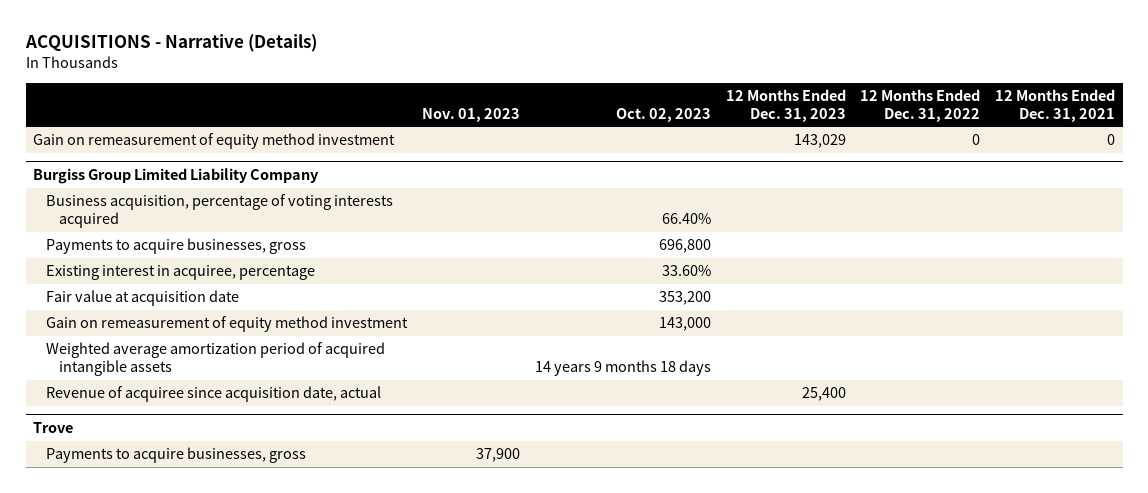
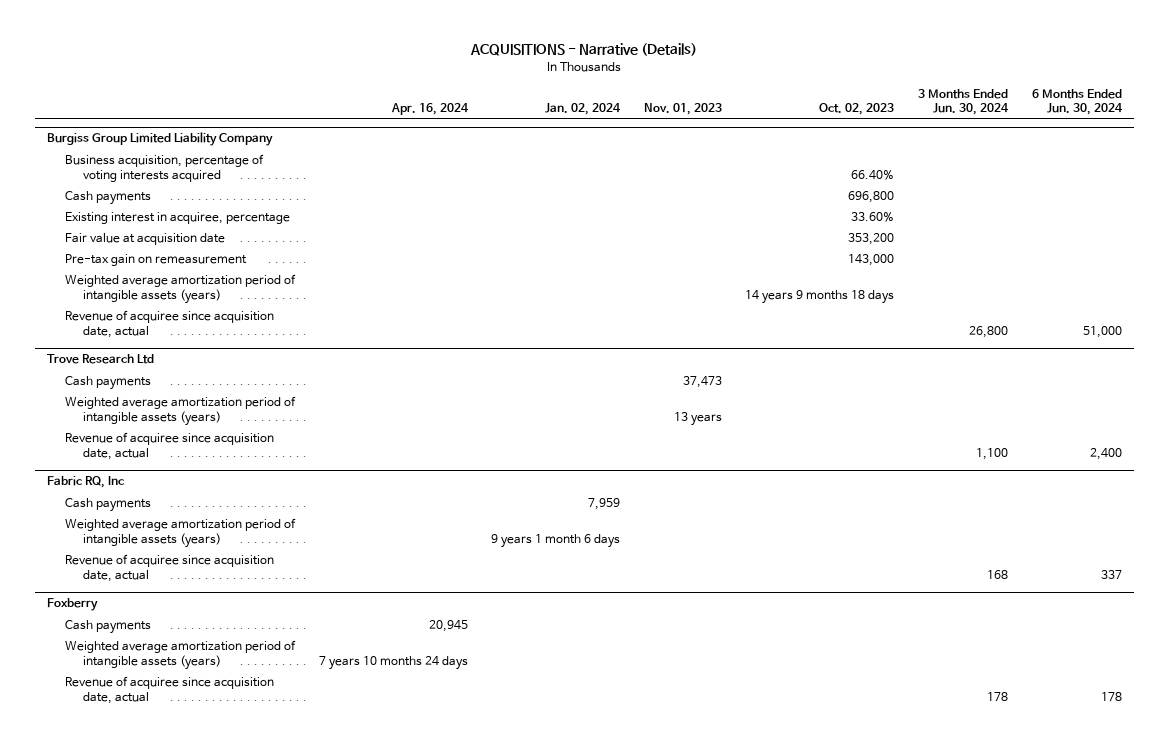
- | Nov. 01, 2023 | Oct. 02, 2023 | 12 Months Ended Dec. 31, 2023 | 12 Months Ended Dec. 31, 2022 | 12 Months Ended Dec. 31, 2021
+ | Apr. 16, 2024 | Jan. 02, 2024 | Nov. 01, 2023 | Oct. 02, 2023 | 3 Months Ended Jun. 30, 2024 | 6 Months Ended Jun. 30, 2024
- Gain on remeasurement of equity method investment | | | 143,029 | 0 | 0
@ Burgiss Group Limited Liability Company
- Payments to acquire businesses, gross | | 696,800 | | |
+ Cash payments | | | | 696,800 | |
- Gain on remeasurement of equity method investment | | 143,000 | | |
- Weighted average amortization period of acquired intangible assets | | 14 years 9 months 18 days | | |
+ Pre-tax gain on remeasurement | | | | 143,000 | |
+ Weighted average amortization period of intangible assets (years) | | | | 14 years 9 months 18 days | |
- Trove
- Payments to acquire businesses, gross | 37,900 | | | |
+ Trove Research Ltd
+ Cash payments | | | 37,473 | | |
+ Weighted average amortization period of intangible assets (years) | | | 13 years | | |
+ Revenue of acquiree since acquisition date, actual | | | | | 1,100 | 2,400
+ Fabric RQ, Inc
+ Cash payments | | 7,959 | | | |
+ Weighted average amortization period of intangible assets (years) | | 9 years 1 month 6 days | | | |
+ Revenue of acquiree since acquisition date, actual | | | | | 168 | 337
+ Foxberry
+ Cash payments | 20,945 | | | | |
+ Weighted average amortization period of intangible assets (years) | 7 years 10 months 24 days | | | | |
+ Revenue of acquiree since acquisition date, actual | | | | | 178 | 178

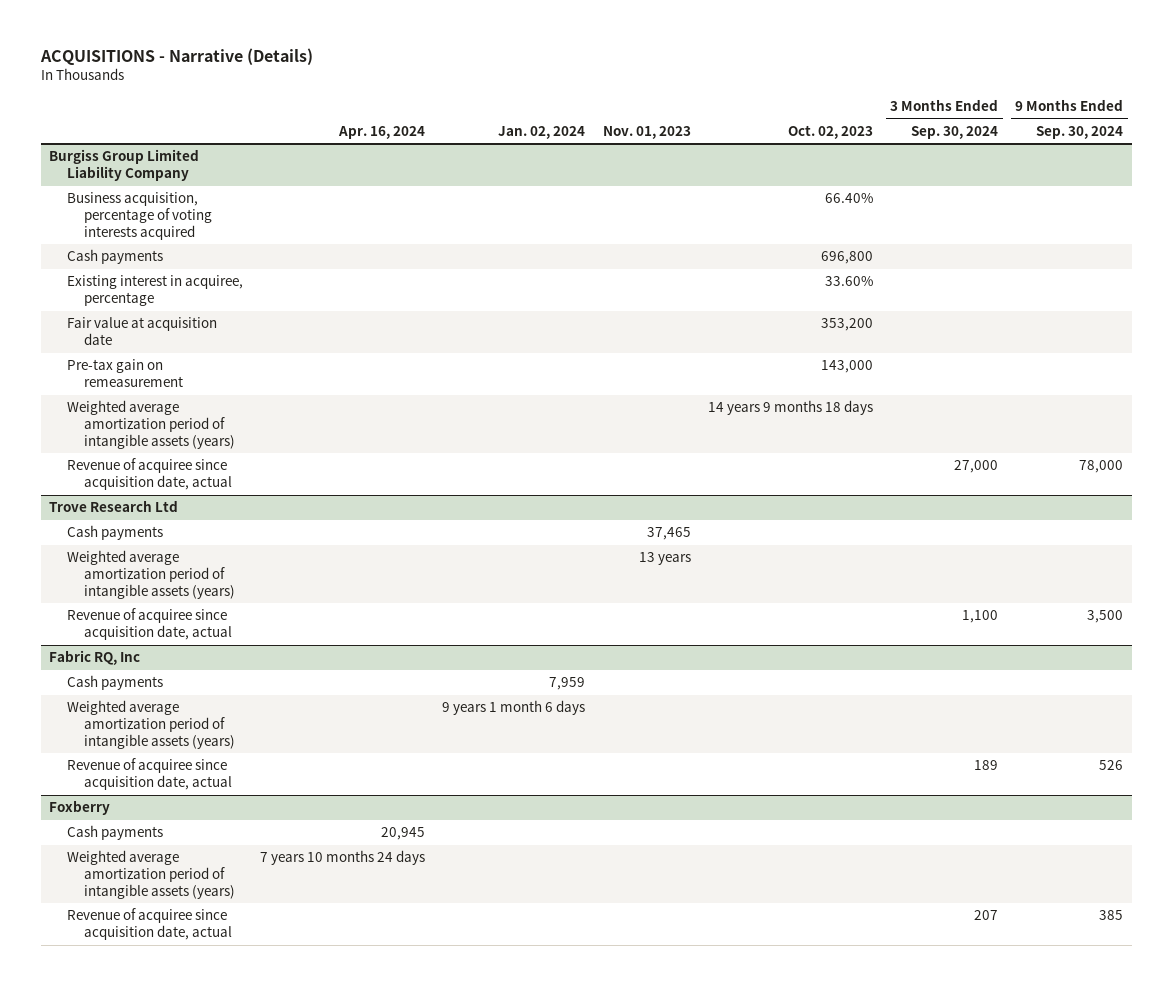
- | Apr. 16, 2024 | Jan. 02, 2024 | Nov. 01, 2023 | Oct. 02, 2023 | 3 Months Ended Jun. 30, 2024 | 6 Months Ended Jun. 30, 2024
+ | Apr. 16, 2024 | Jan. 02, 2024 | Nov. 01, 2023 | Oct. 02, 2023 | 3 Months Ended Sep. 30, 2024 | 9 Months Ended Sep. 30, 2024
@ Trove Research Ltd
- Cash payments | | | 37,473 | | |
+ Cash payments | | | 37,465 | | |

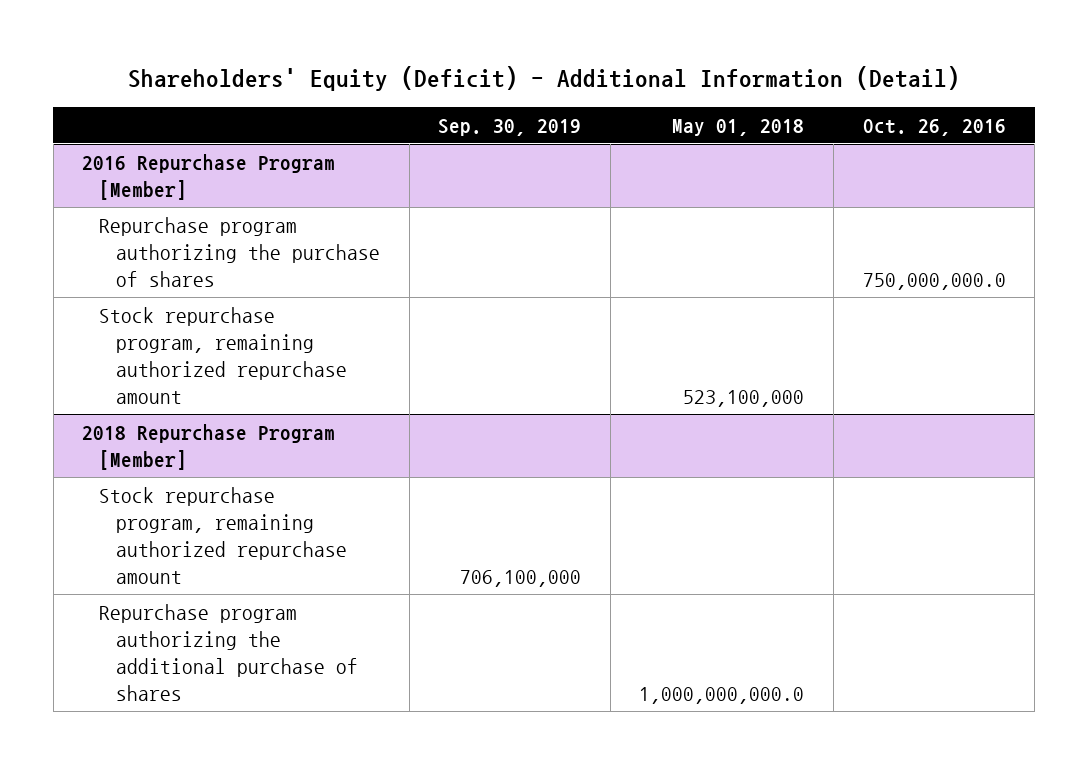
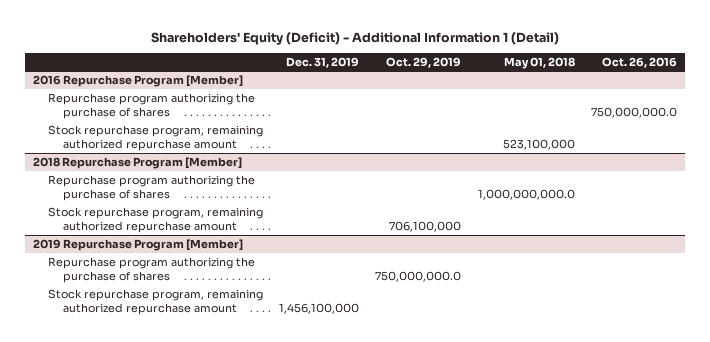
- Shareholders' Equity (Deficit) - Additional Information (Detail)
+ Shareholders' Equity (Deficit) - Additional Information 1 (Detail)
- | Sep. 30, 2019 | May 01, 2018 | Oct. 26, 2016
+ | Dec. 31, 2019 | Oct. 29, 2019 | May 01, 2018 | Oct. 26, 2016
@ 2018 Repurchase Program [Member]
+ Repurchase program authorizing the purchase of shares | | | 1,000,000,000.0 |
- Repurchase program authorizing the additional purchase of shares | | 1,000,000,000.0 |
+ 2019 Repurchase Program [Member]
+ Repurchase program authorizing the purchase of shares | | 750,000,000.0 | |
+ Stock repurchase program, remaining authorized repurchase amount | 1,456,100,000 | | |

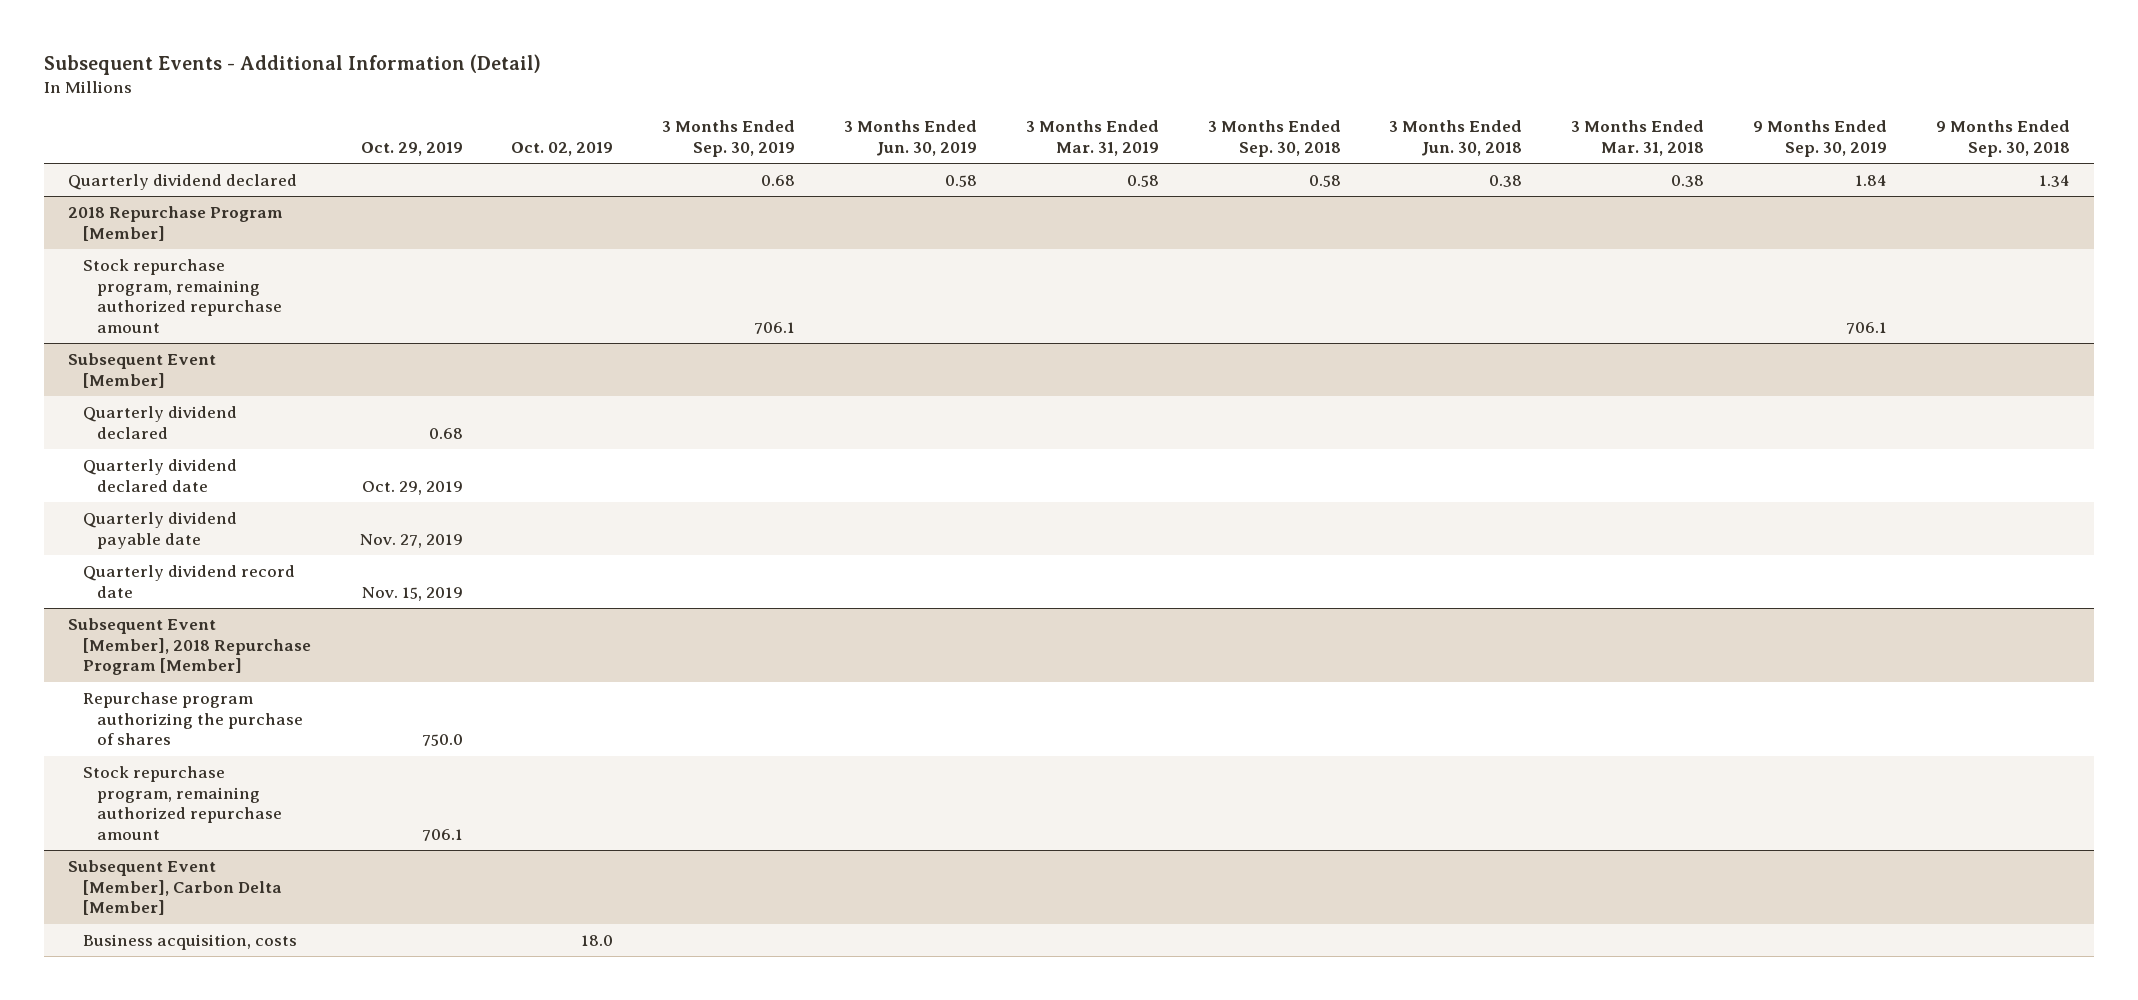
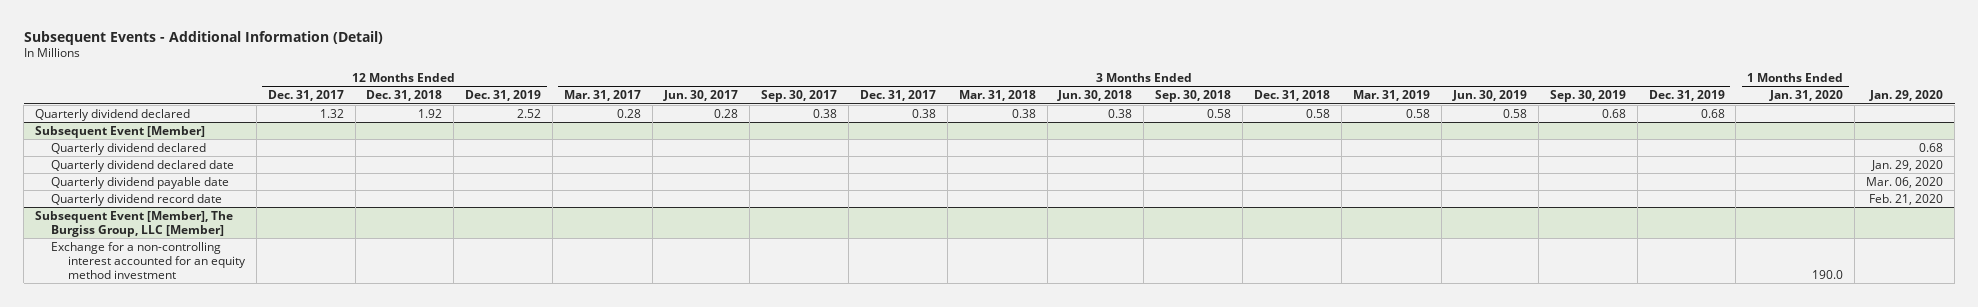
- | Oct. 29, 2019 | Oct. 02, 2019 | 3 Months Ended Sep. 30, 2019 | 3 Months Ended Jun. 30, 2019 | 3 Months Ended Mar. 31, 2019 | 3 Months Ended Sep. 30, 2018 | 3 Months Ended Jun. 30, 2018 | 3 Months Ended Mar. 31, 2018 | 9 Months Ended Sep. 30, 2019 | 9 Months Ended Sep. 30, 2018
+ | 12 Months Ended Dec. 31, 2017 | 12 Months Ended Dec. 31, 2018 | 12 Months Ended Dec. 31, 2019 | 3 Months Ended Mar. 31, 2017 | 3 Months Ended Jun. 30, 2017 | 3 Months Ended Sep. 30, 2017 | 3 Months Ended Dec. 31, 2017 | 3 Months Ended Mar. 31, 2018 | 3 Months Ended Jun. 30, 2018 | 3 Months Ended Sep. 30, 2018 | 3 Months Ended Dec. 31, 2018 | 3 Months Ended Mar. 31, 2019 | 3 Months Ended Jun. 30, 2019 | 3 Months Ended Sep. 30, 2019 | 3 Months Ended Dec. 31, 2019 | 1 Months Ended Jan. 31, 2020 | Jan. 29, 2020
- 2018 Repurchase Program [Member]
- Stock repurchase program, remaining authorized repurchase amount | | | 706.1 | | | | | | 706.1 |
- Subsequent Event [Member], 2018 Repurchase Program [Member]
- Repurchase program authorizing the purchase of shares | 750.0 | | | | | | | | |
- Stock repurchase program, remaining authorized repurchase amount | 706.1 | | | | | | | | |
- Subsequent Event [Member], Carbon Delta [Member]
- Business acquisition, costs | | 18.0 | | | | | | | |
+ Subsequent Event [Member], The Burgiss Group, LLC [Member]
+ Exchange for a non-controlling interest accounted for an equity method investment | | | | | | | | | | | | | | | | 190.0 |

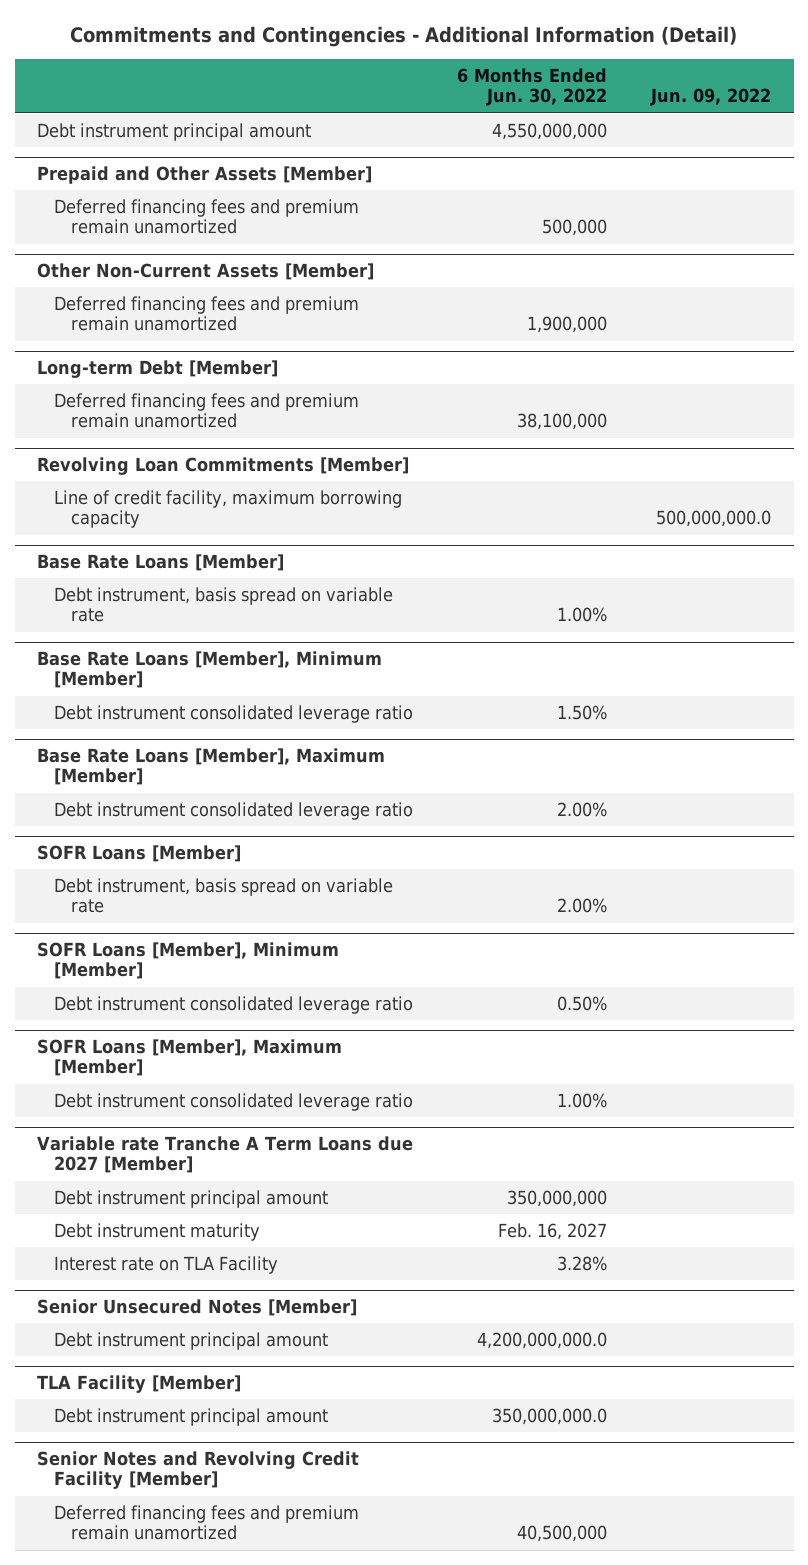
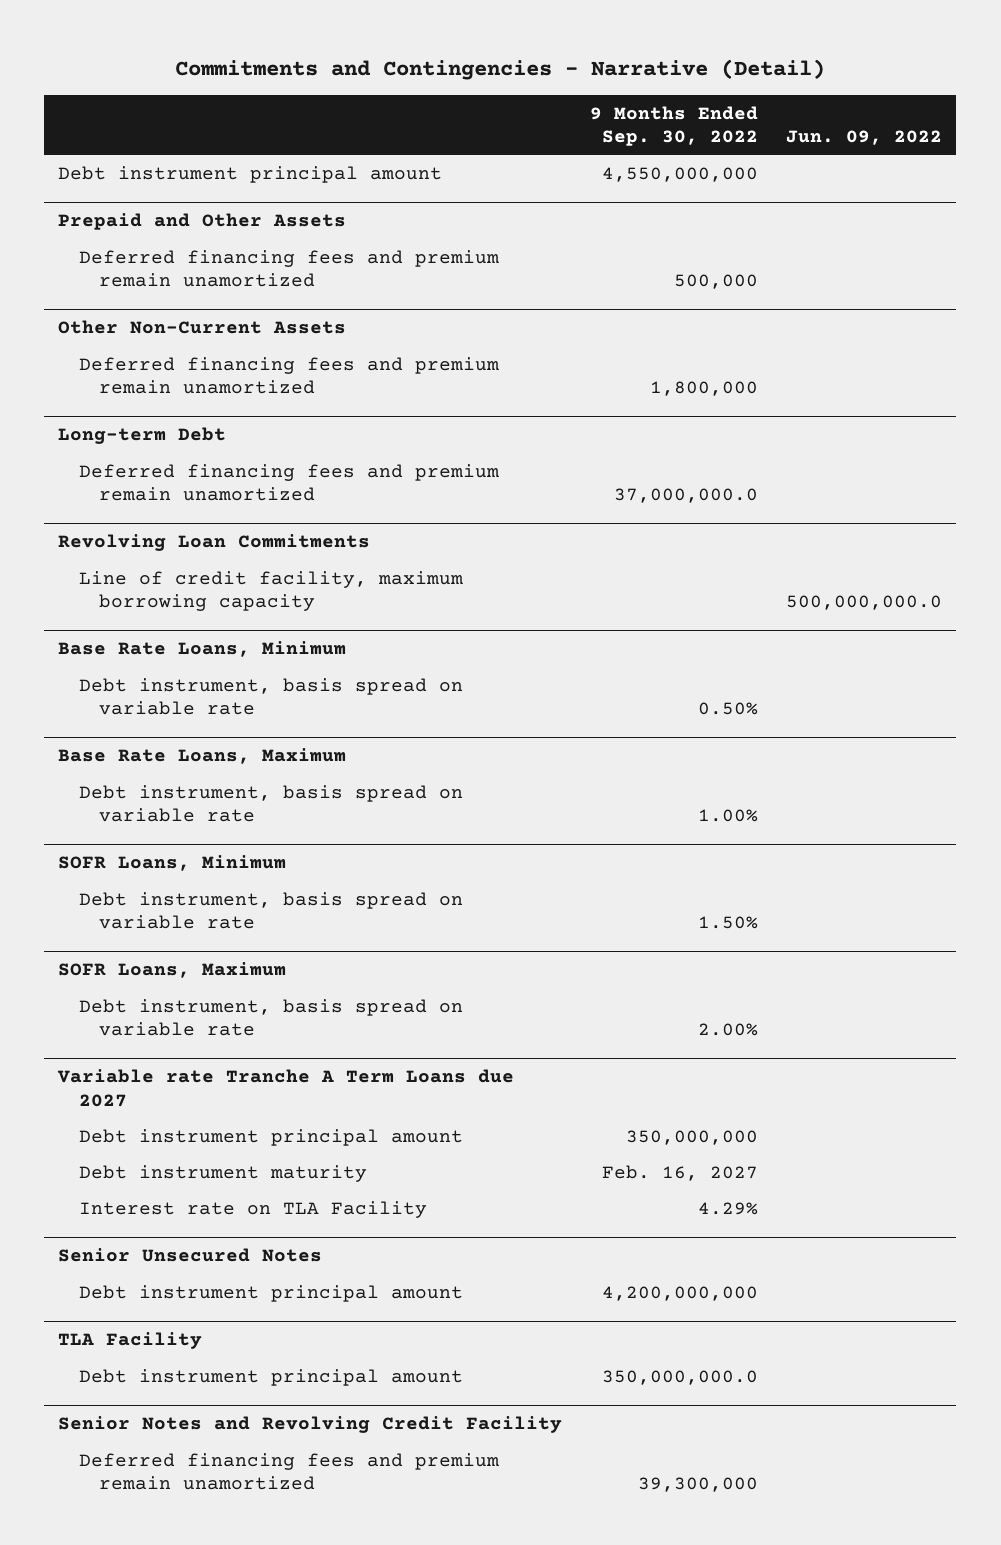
- Commitments and Contingencies - Additional Information (Detail)
+ Commitments and Contingencies - Narrative (Detail)
- | 6 Months Ended Jun. 30, 2022 | Jun. 09, 2022
+ | 9 Months Ended Sep. 30, 2022 | Jun. 09, 2022
- Prepaid and Other Assets [Member]
+ Prepaid and Other Assets
- Other Non-Current Assets [Member]
+ Other Non-Current Assets
- Long-term Debt [Member]
+ Long-term Debt
- Revolving Loan Commitments [Member]
+ Revolving Loan Commitments
- Base Rate Loans [Member]
- Debt instrument, basis spread on variable rate | 1.00% |
- Base Rate Loans [Member], Minimum [Member]
- Debt instrument consolidated leverage ratio | 1.50% |
- Base Rate Loans [Member], Maximum [Member]
- Debt instrument consolidated leverage ratio | 2.00% |
- SOFR Loans [Member]
- Debt instrument, basis spread on variable rate | 2.00% |
- SOFR Loans [Member], Minimum [Member]
- Debt instrument consolidated leverage ratio | 0.50% |
- SOFR Loans [Member], Maximum [Member]
- Debt instrument consolidated leverage ratio | 1.00% |
- Variable rate Tranche A Term Loans due 2027 [Member]
+ Base Rate Loans, Minimum
+ Debt instrument, basis spread on variable rate | 0.50% |
+ Base Rate Loans, Maximum
+ Debt instrument, basis spread on variable rate | 1.00% |
+ SOFR Loans, Minimum
+ Debt instrument, basis spread on variable rate | 1.50% |
+ SOFR Loans, Maximum
+ Debt instrument, basis spread on variable rate | 2.00% |
+ Variable rate Tranche A Term Loans due 2027
- Senior Unsecured Notes [Member]
+ Senior Unsecured Notes
- TLA Facility [Member]
+ TLA Facility
- Senior Notes and Revolving Credit Facility [Member]
+ Senior Notes and Revolving Credit Facility

